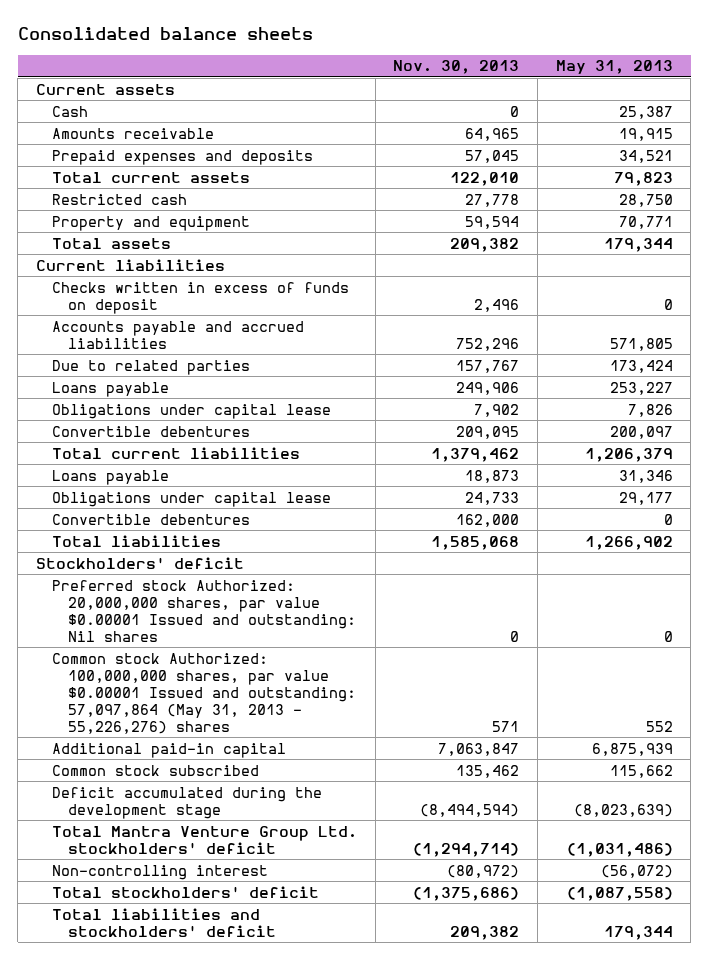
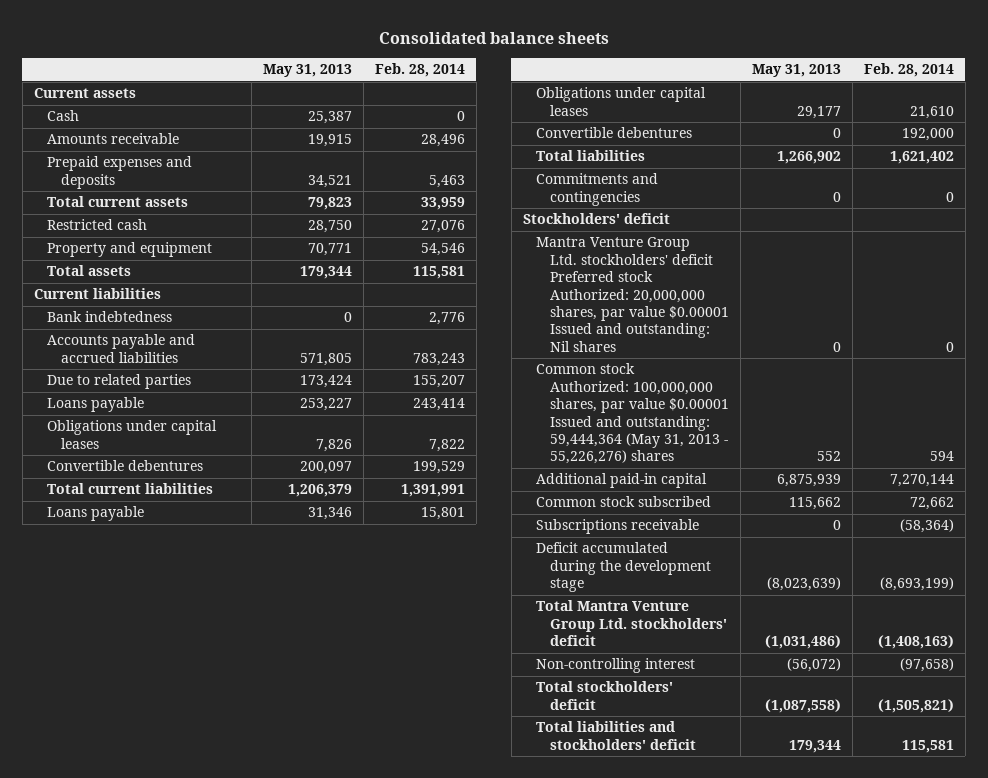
- | Nov. 30, 2013 | May 31, 2013
+ | May 31, 2013 | Feb. 28, 2014
- Checks written in excess of funds on deposit | 2,496 | 0
+ Bank indebtedness | 0 | 2,776
- Obligations under capital lease | 7,902 | 7,826
+ Obligations under capital leases | 7,826 | 7,822
- Obligations under capital lease | 24,733 | 29,177
+ Obligations under capital leases | 29,177 | 21,610
+ Commitments and contingencies | 0 | 0
- Preferred stock Authorized: 20,000,000 shares, par value $0.00001 Issued and outstanding: Nil shares | 0 | 0
- Common stock Authorized: 100,000,000 shares, par value $0.00001 Issued and outstanding: 57,097,864 (May 31, 2013 - 55,226,276) shares | 571 | 552
+ Mantra Venture Group Ltd. stockholders' deficit Preferred stock Authorized: 20,000,000 shares, par value $0.00001 Issued and outstanding: Nil shares | 0 | 0
+ Common stock Authorized: 100,000,000 shares, par value $0.00001 Issued and outstanding: 59,444,364 (May 31, 2013 - 55,226,276) shares | 552 | 594
+ Subscriptions receivable | 0 | (58,364)

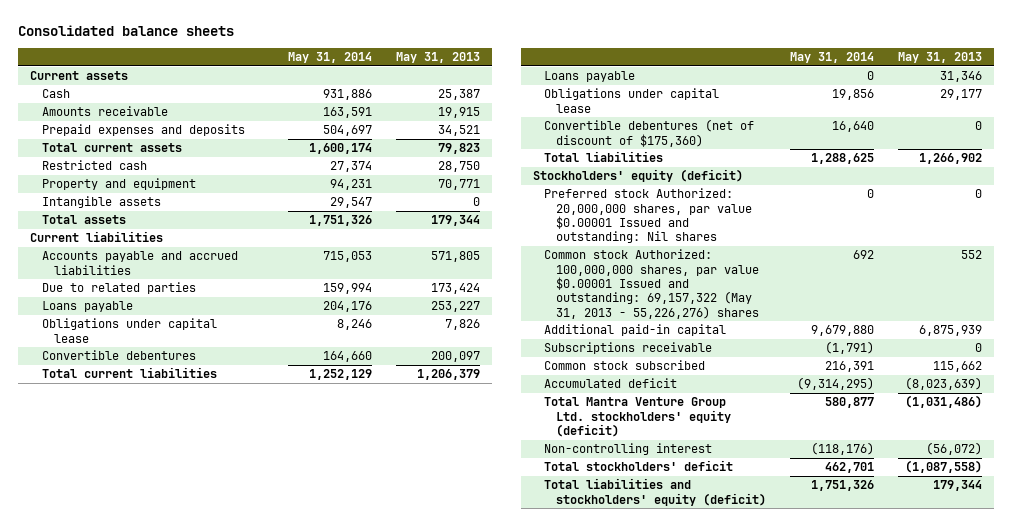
- | May 31, 2013 | Feb. 28, 2014
+ | May 31, 2014 | May 31, 2013
+ Intangible assets | 29,547 | 0
- Bank indebtedness | 0 | 2,776
- Obligations under capital leases | 7,826 | 7,822
+ Obligations under capital lease | 8,246 | 7,826
- Obligations under capital leases | 29,177 | 21,610
- Convertible debentures | 0 | 192,000
+ Obligations under capital lease | 19,856 | 29,177
+ Convertible debentures (net of discount of $175,360) | 16,640 | 0
- Commitments and contingencies | 0 | 0
- Stockholders' deficit
- Mantra Venture Group Ltd. stockholders' deficit Preferred stock Authorized: 20,000,000 shares, par value $0.00001 Issued and outstanding: Nil shares | 0 | 0
- Common stock Authorized: 100,000,000 shares, par value $0.00001 Issued and outstanding: 59,444,364 (May 31, 2013 - 55,226,276) shares | 552 | 594
+ Stockholders' equity (deficit)
+ Preferred stock Authorized: 20,000,000 shares, par value $0.00001 Issued and outstanding: Nil shares | 0 | 0
+ Common stock Authorized: 100,000,000 shares, par value $0.00001 Issued and outstanding: 69,157,322 (May 31, 2013 - 55,226,276) shares | 692 | 552
- Deficit accumulated during the development stage | (8,023,639) | (8,693,199)
- Total Mantra Venture Group Ltd. stockholders' deficit | (1,031,486) | (1,408,163)
moved down: Common stock subscribed | 216,391 | 115,662
+ Accumulated deficit | (9,314,295) | (8,023,639)
+ Total Mantra Venture Group Ltd. stockholders' equity (deficit) | 580,877 | (1,031,486)
- Total liabilities and stockholders' deficit | 179,344 | 115,581
+ Total liabilities and stockholders' equity (deficit) | 1,751,326 | 179,344

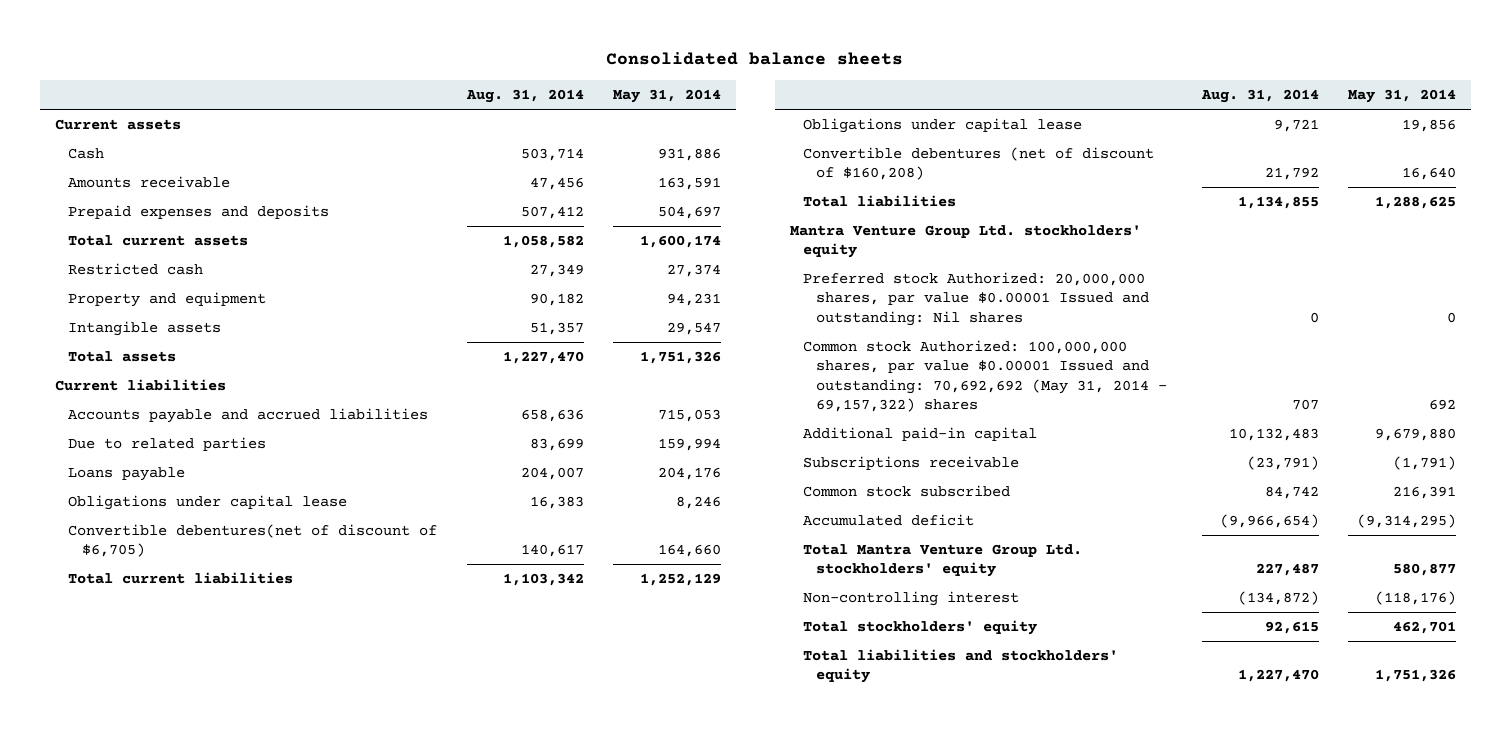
- | May 31, 2014 | May 31, 2013
+ | Aug. 31, 2014 | May 31, 2014
- Convertible debentures | 164,660 | 200,097
+ Convertible debentures(net of discount of $6,705) | 140,617 | 164,660
- Loans payable | 0 | 31,346
- Convertible debentures (net of discount of $175,360) | 16,640 | 0
+ Convertible debentures (net of discount of $160,208) | 21,792 | 16,640
- Stockholders' equity (deficit)
+ Mantra Venture Group Ltd. stockholders' equity
- Common stock Authorized: 100,000,000 shares, par value $0.00001 Issued and outstanding: 69,157,322 (May 31, 2013 - 55,226,276) shares | 692 | 552
+ Common stock Authorized: 100,000,000 shares, par value $0.00001 Issued and outstanding: 70,692,692 (May 31, 2014 - 69,157,322) shares | 707 | 692
- Total Mantra Venture Group Ltd. stockholders' equity (deficit) | 580,877 | (1,031,486)
+ Total Mantra Venture Group Ltd. stockholders' equity | 227,487 | 580,877
- Total stockholders' deficit | 462,701 | (1,087,558)
- Total liabilities and stockholders' equity (deficit) | 1,751,326 | 179,344
+ Total stockholders' equity | 92,615 | 462,701
+ Total liabilities and stockholders' equity | 1,227,470 | 1,751,326

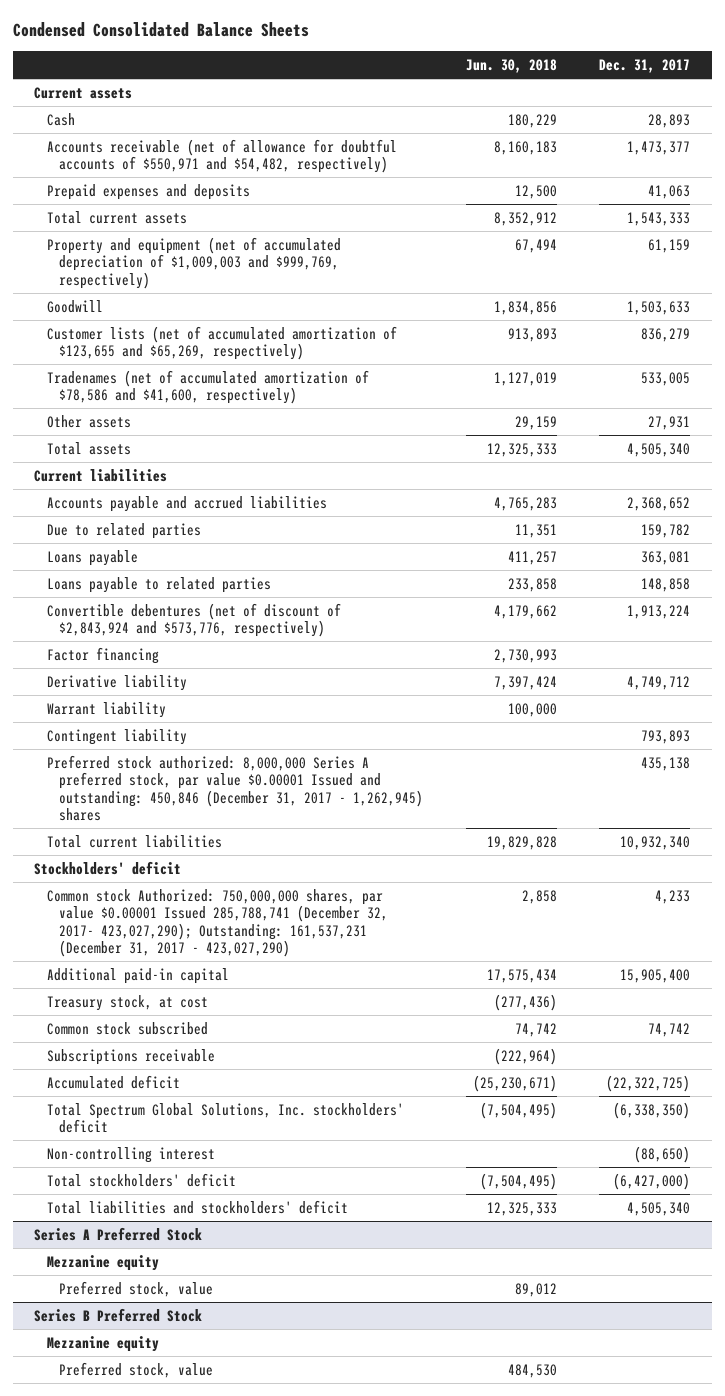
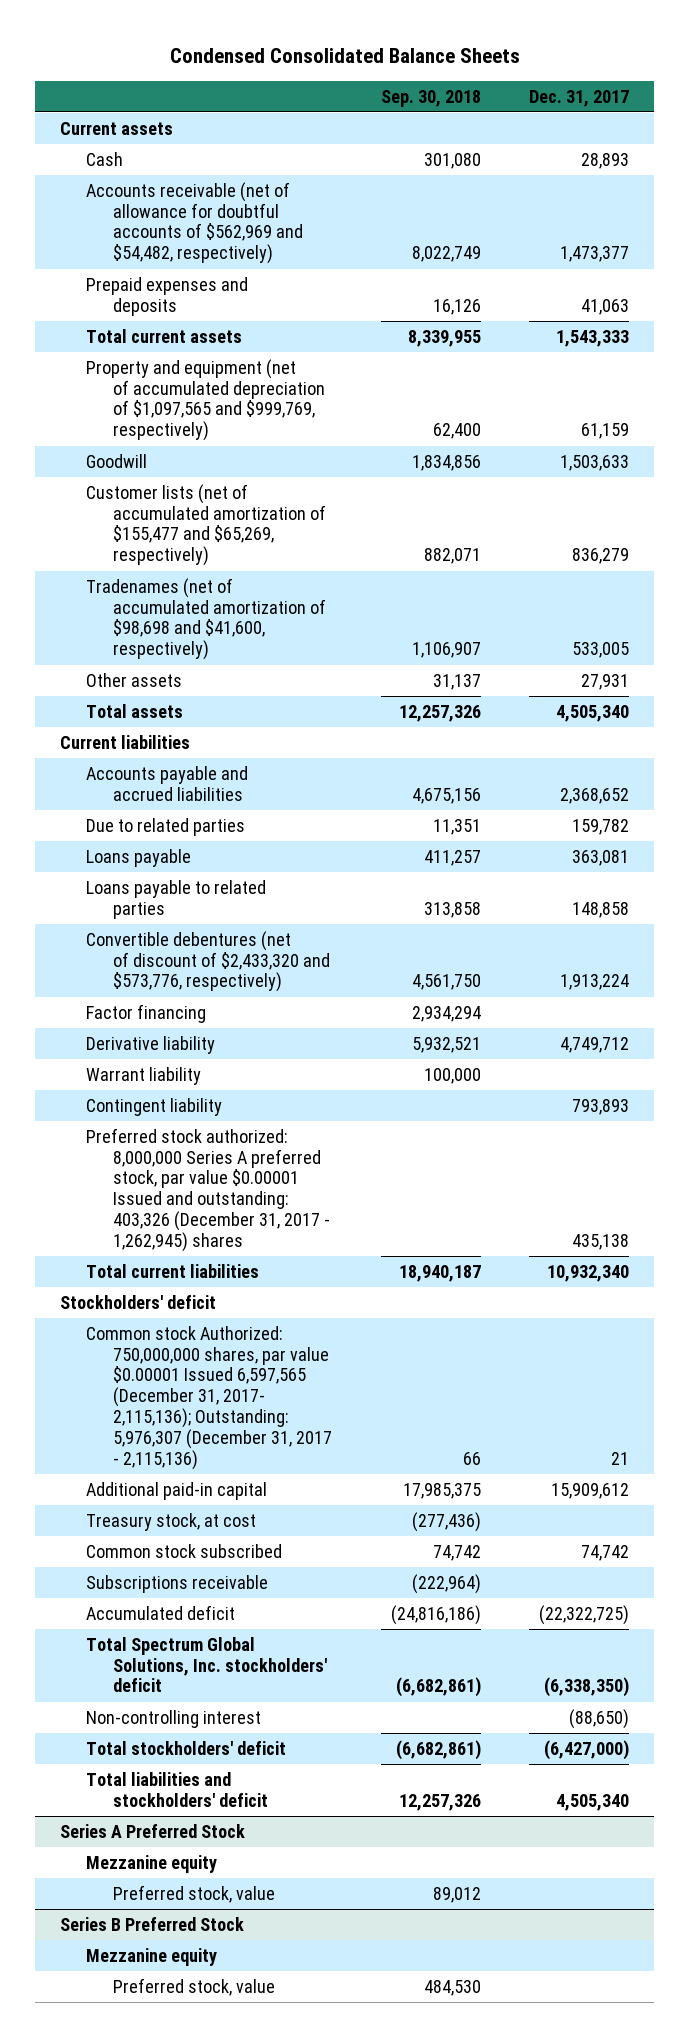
- | Jun. 30, 2018 | Dec. 31, 2017
+ | Sep. 30, 2018 | Dec. 31, 2017
- Accounts receivable (net of allowance for doubtful accounts of $550,971 and $54,482, respectively) | 8,160,183 | 1,473,377
+ Accounts receivable (net of allowance for doubtful accounts of $562,969 and $54,482, respectively) | 8,022,749 | 1,473,377
- Property and equipment (net of accumulated depreciation of $1,009,003 and $999,769, respectively) | 67,494 | 61,159
+ Property and equipment (net of accumulated depreciation of $1,097,565 and $999,769, respectively) | 62,400 | 61,159
- Customer lists (net of accumulated amortization of $123,655 and $65,269, respectively) | 913,893 | 836,279
- Tradenames (net of accumulated amortization of $78,586 and $41,600, respectively) | 1,127,019 | 533,005
+ Customer lists (net of accumulated amortization of $155,477 and $65,269, respectively) | 882,071 | 836,279
+ Tradenames (net of accumulated amortization of $98,698 and $41,600, respectively) | 1,106,907 | 533,005
- Convertible debentures (net of discount of $2,843,924 and $573,776, respectively) | 4,179,662 | 1,913,224
+ Convertible debentures (net of discount of $2,433,320 and $573,776, respectively) | 4,561,750 | 1,913,224
- Preferred stock authorized: 8,000,000 Series A preferred stock, par value $0.00001 Issued and outstanding: 450,846 (December 31, 2017 - 1,262,945) shares | | 435,138
+ Preferred stock authorized: 8,000,000 Series A preferred stock, par value $0.00001 Issued and outstanding: 403,326 (December 31, 2017 - 1,262,945) shares | | 435,138
- Common stock Authorized: 750,000,000 shares, par value $0.00001 Issued 285,788,741 (December 32, 2017- 423,027,290); Outstanding: 161,537,231 (December 31, 2017 - 423,027,290) | 2,858 | 4,233
- Additional paid-in capital | 17,575,434 | 15,905,400
+ Common stock Authorized: 750,000,000 shares, par value $0.00001 Issued 6,597,565 (December 31, 2017- 2,115,136); Outstanding: 5,976,307 (December 31, 2017 - 2,115,136) | 66 | 21
+ Additional paid-in capital | 17,985,375 | 15,909,612

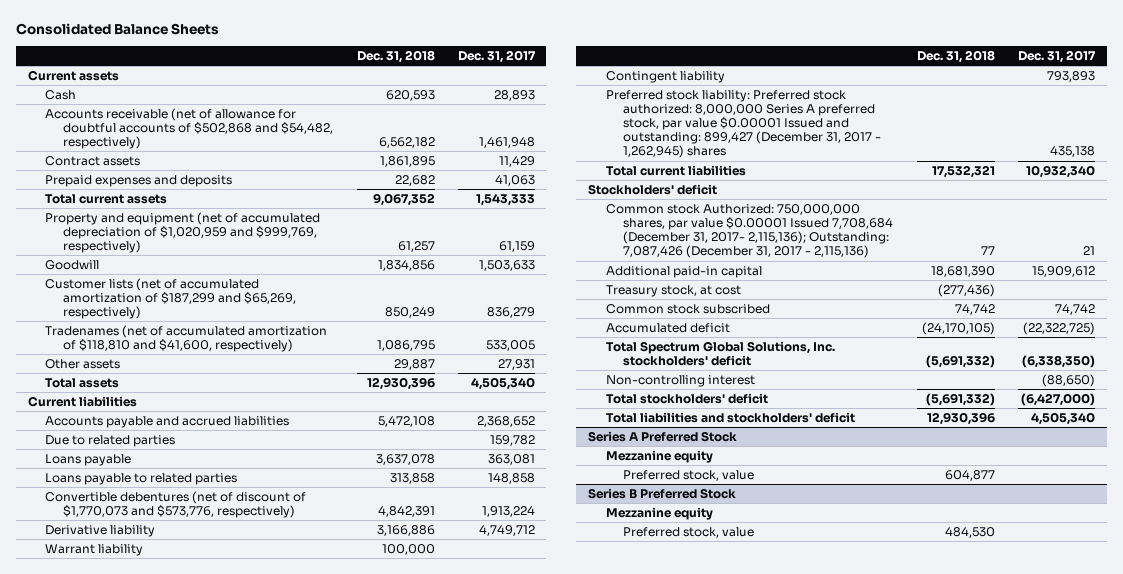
- Condensed Consolidated Balance Sheets
+ Consolidated Balance Sheets
- | Sep. 30, 2018 | Dec. 31, 2017
+ | Dec. 31, 2018 | Dec. 31, 2017
- Accounts receivable (net of allowance for doubtful accounts of $562,969 and $54,482, respectively) | 8,022,749 | 1,473,377
+ Accounts receivable (net of allowance for doubtful accounts of $502,868 and $54,482, respectively) | 6,562,182 | 1,461,948
+ Contract assets | 1,861,895 | 11,429
- Property and equipment (net of accumulated depreciation of $1,097,565 and $999,769, respectively) | 62,400 | 61,159
+ Property and equipment (net of accumulated depreciation of $1,020,959 and $999,769, respectively) | 61,257 | 61,159
- Customer lists (net of accumulated amortization of $155,477 and $65,269, respectively) | 882,071 | 836,279
- Tradenames (net of accumulated amortization of $98,698 and $41,600, respectively) | 1,106,907 | 533,005
+ Customer lists (net of accumulated amortization of $187,299 and $65,269, respectively) | 850,249 | 836,279
+ Tradenames (net of accumulated amortization of $118,810 and $41,600, respectively) | 1,086,795 | 533,005
- Convertible debentures (net of discount of $2,433,320 and $573,776, respectively) | 4,561,750 | 1,913,224
- Factor financing | 2,934,294 |
+ Convertible debentures (net of discount of $1,770,073 and $573,776, respectively) | 4,842,391 | 1,913,224
- Preferred stock authorized: 8,000,000 Series A preferred stock, par value $0.00001 Issued and outstanding: 403,326 (December 31, 2017 - 1,262,945) shares | | 435,138
+ Preferred stock liability: Preferred stock authorized: 8,000,000 Series A preferred stock, par value $0.00001 Issued and outstanding: 899,427 (December 31, 2017 - 1,262,945) shares | | 435,138
- Common stock Authorized: 750,000,000 shares, par value $0.00001 Issued 6,597,565 (December 31, 2017- 2,115,136); Outstanding: 5,976,307 (December 31, 2017 - 2,115,136) | 66 | 21
+ Common stock Authorized: 750,000,000 shares, par value $0.00001 Issued 7,708,684 (December 31, 2017- 2,115,136); Outstanding: 7,087,426 (December 31, 2017 - 2,115,136) | 77 | 21
- Subscriptions receivable | (222,964) |

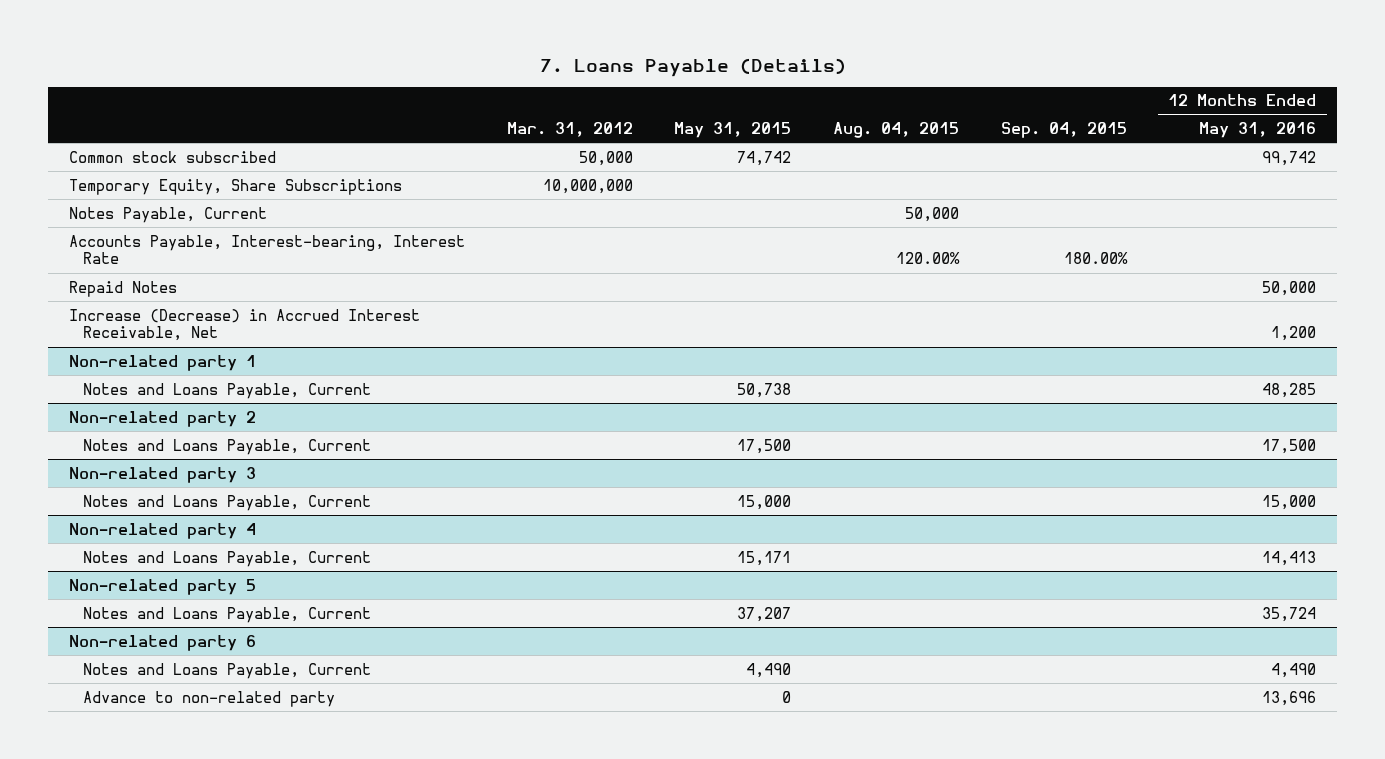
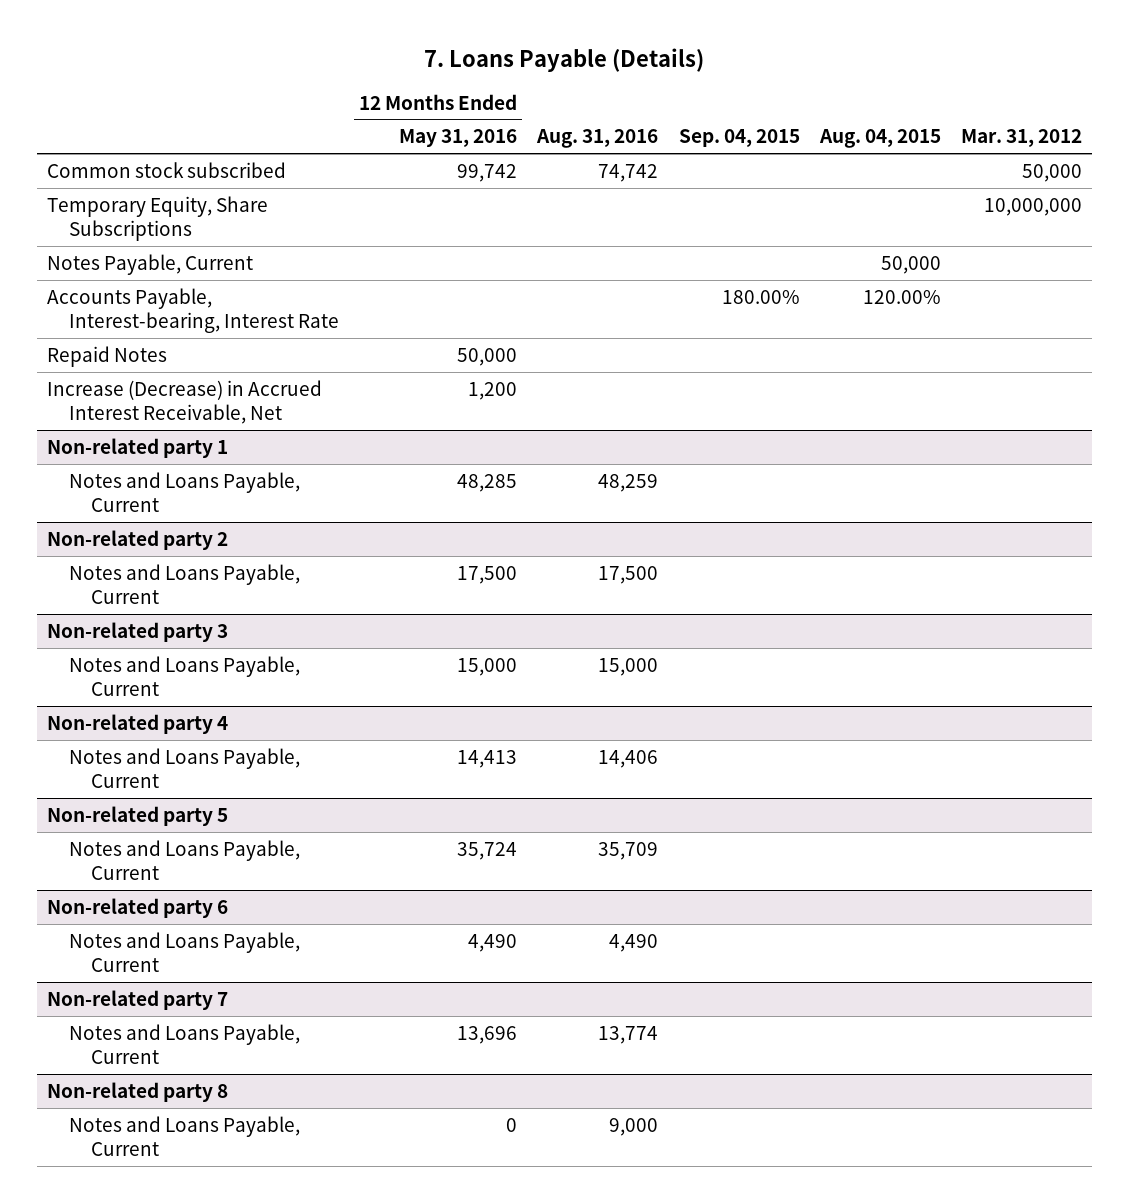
- | Mar. 31, 2012 | May 31, 2015 | Aug. 04, 2015 | Sep. 04, 2015 | 12 Months Ended May 31, 2016
+ | 12 Months Ended May 31, 2016 | Aug. 31, 2016 | Sep. 04, 2015 | Aug. 04, 2015 | Mar. 31, 2012
@ Non-related party 6
- Advance to non-related party | | 0 | | | 13,696
+ Non-related party 7
+ Notes and Loans Payable, Current | 13,696 | 13,774 | | |
+ Non-related party 8
+ Notes and Loans Payable, Current | 0 | 9,000 | | |

